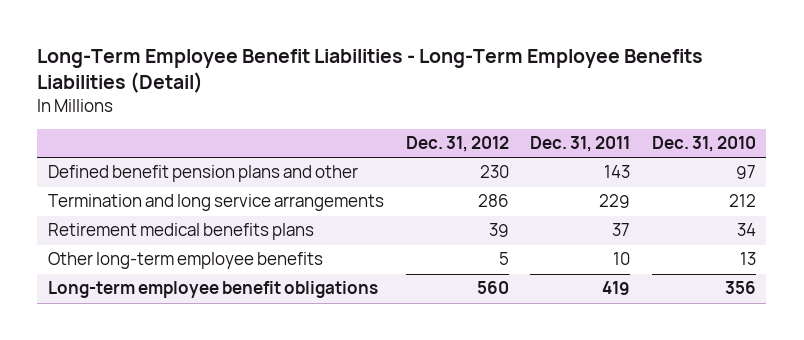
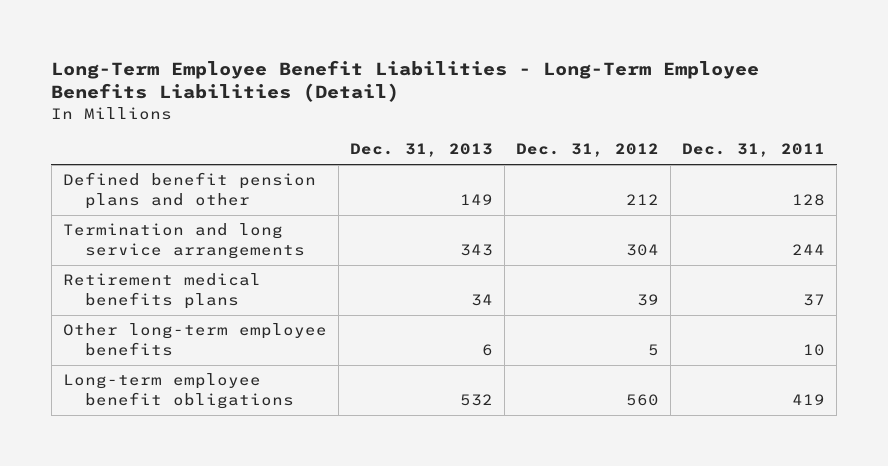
- | Dec. 31, 2012 | Dec. 31, 2011 | Dec. 31, 2010
+ | Dec. 31, 2013 | Dec. 31, 2012 | Dec. 31, 2011
- Defined benefit pension plans and other | 230 | 143 | 97
- Termination and long service arrangements | 286 | 229 | 212
+ Defined benefit pension plans and other | 149 | 212 | 128
+ Termination and long service arrangements | 343 | 304 | 244

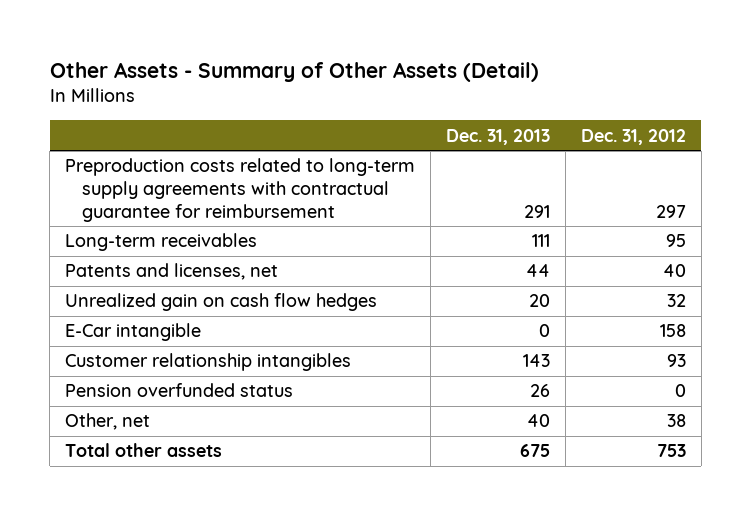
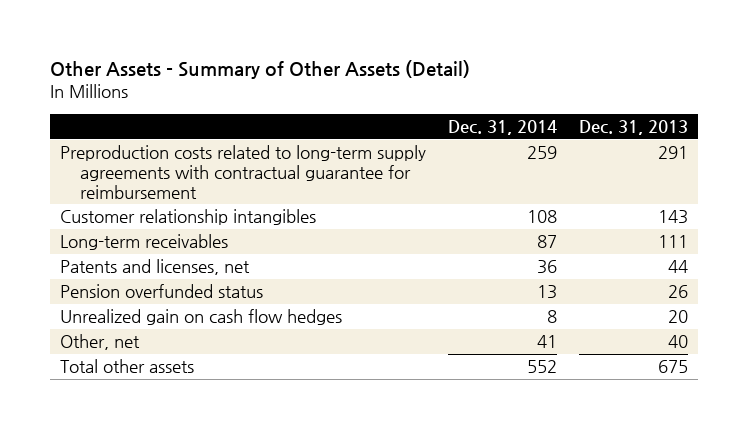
- | Dec. 31, 2013 | Dec. 31, 2012
+ | Dec. 31, 2014 | Dec. 31, 2013
moved up: Customer relationship intangibles | 108 | 143
- E-Car intangible | 0 | 158
moved down: Unrealized gain on cash flow hedges | 8 | 20

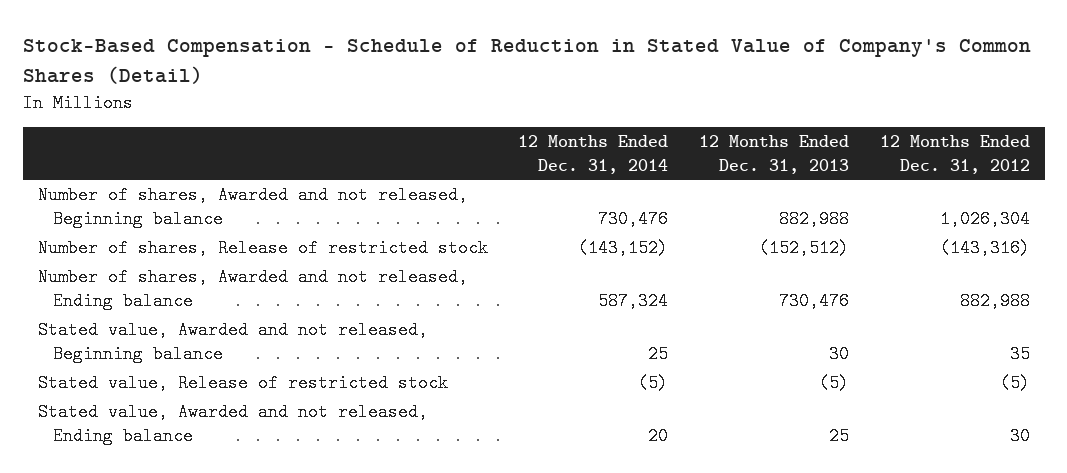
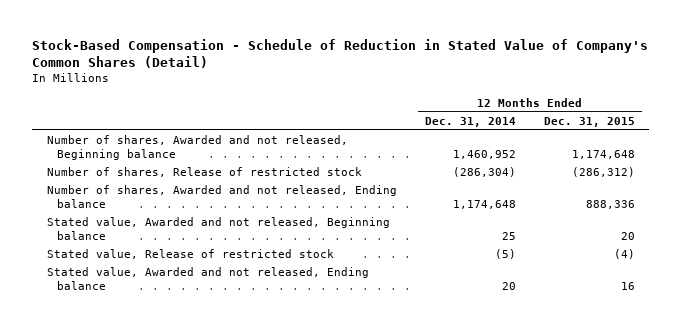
- | 12 Months Ended Dec. 31, 2014 | 12 Months Ended Dec. 31, 2013 | 12 Months Ended Dec. 31, 2012
+ | 12 Months Ended Dec. 31, 2014 | 12 Months Ended Dec. 31, 2015
- Number of shares, Awarded and not released, Beginning balance | 730,476 | 882,988 | 1,026,304
- Number of shares, Release of restricted stock | (143,152) | (152,512) | (143,316)
- Number of shares, Awarded and not released, Ending balance | 587,324 | 730,476 | 882,988
+ Number of shares, Awarded and not released, Beginning balance | 1,460,952 | 1,174,648
+ Number of shares, Release of restricted stock | (286,304) | (286,312)
+ Number of shares, Awarded and not released, Ending balance | 1,174,648 | 888,336

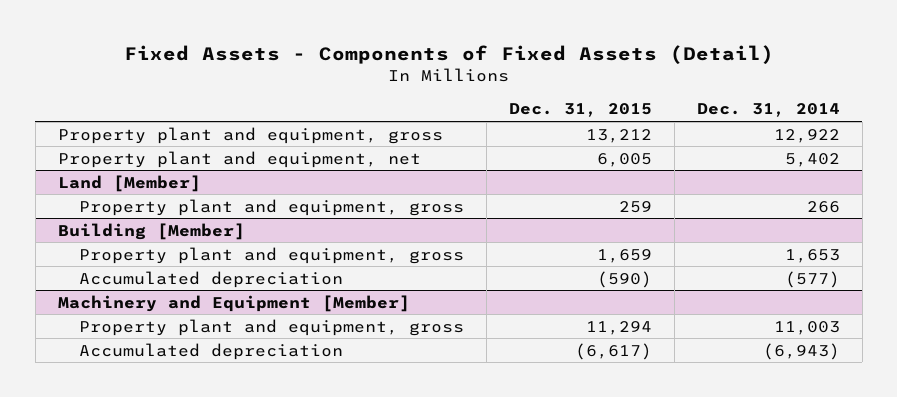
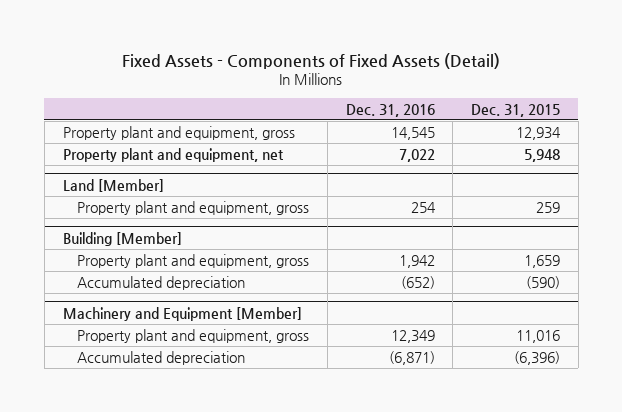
- | Dec. 31, 2015 | Dec. 31, 2014
+ | Dec. 31, 2016 | Dec. 31, 2015
- Property plant and equipment, gross | 13,212 | 12,922
- Property plant and equipment, net | 6,005 | 5,402
+ Property plant and equipment, gross | 14,545 | 12,934
+ Property plant and equipment, net | 7,022 | 5,948
@ Machinery and Equipment [Member]
- Property plant and equipment, gross | 11,294 | 11,003
- Accumulated depreciation | (6,617) | (6,943)
+ Property plant and equipment, gross | 12,349 | 11,016
+ Accumulated depreciation | (6,871) | (6,396)

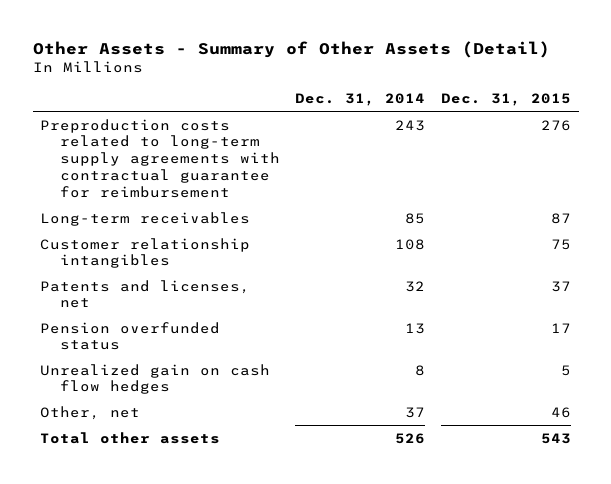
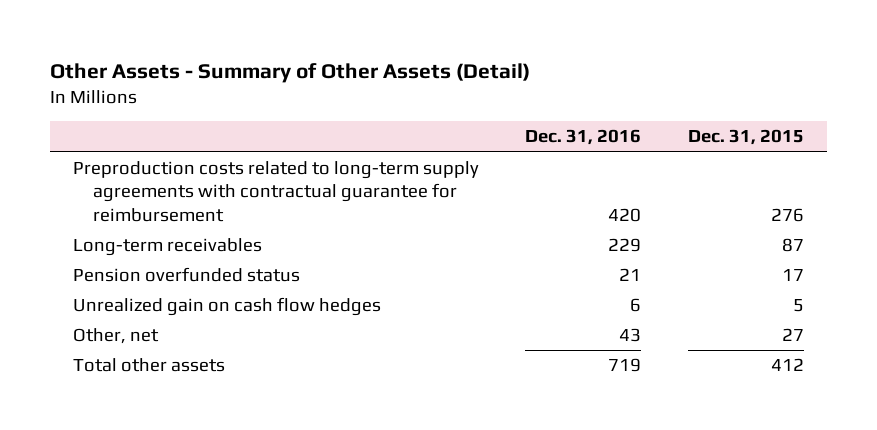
- | Dec. 31, 2014 | Dec. 31, 2015
+ | Dec. 31, 2016 | Dec. 31, 2015
- Customer relationship intangibles | 108 | 75
- Patents and licenses, net | 32 | 37
- Other, net | 37 | 46
- Total other assets | 526 | 543
+ Other, net | 43 | 27
+ Total other assets | 719 | 412

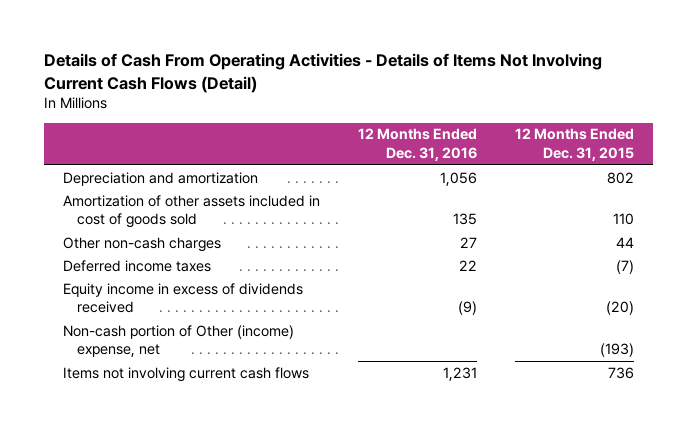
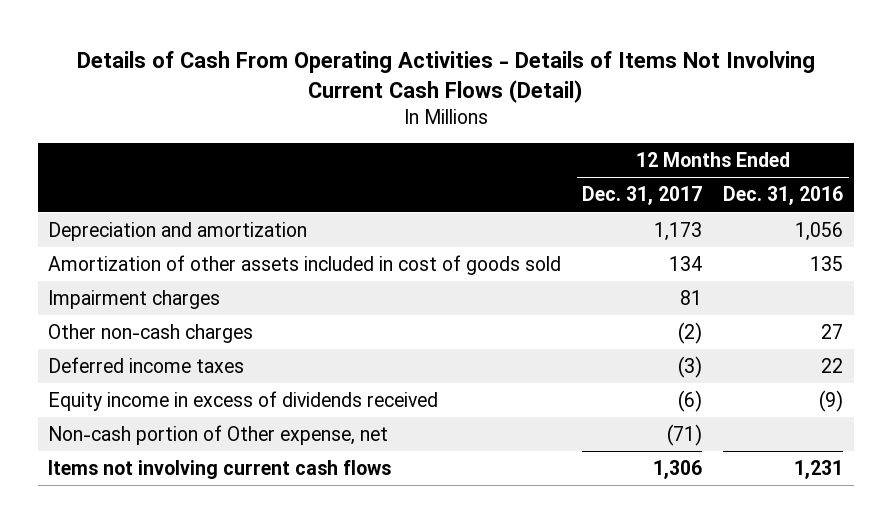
- | 12 Months Ended Dec. 31, 2016 | 12 Months Ended Dec. 31, 2015
+ | 12 Months Ended Dec. 31, 2017 | 12 Months Ended Dec. 31, 2016
+ Impairment charges | 81 |
- Non-cash portion of Other (income) expense, net | | (193)
+ Non-cash portion of Other expense, net | (71) |

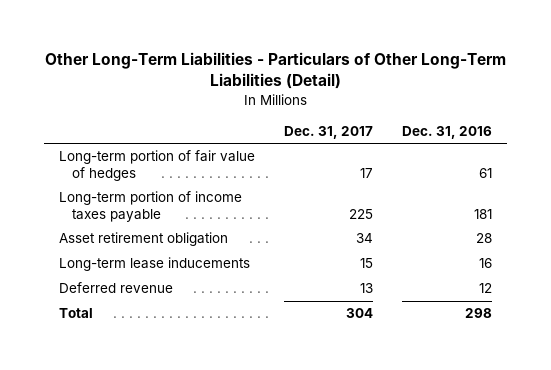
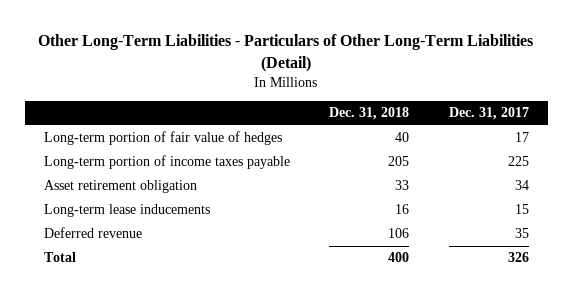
- | Dec. 31, 2017 | Dec. 31, 2016
+ | Dec. 31, 2018 | Dec. 31, 2017
- Deferred revenue | 13 | 12
- Total | 304 | 298
+ Deferred revenue | 106 | 35
+ Total | 400 | 326

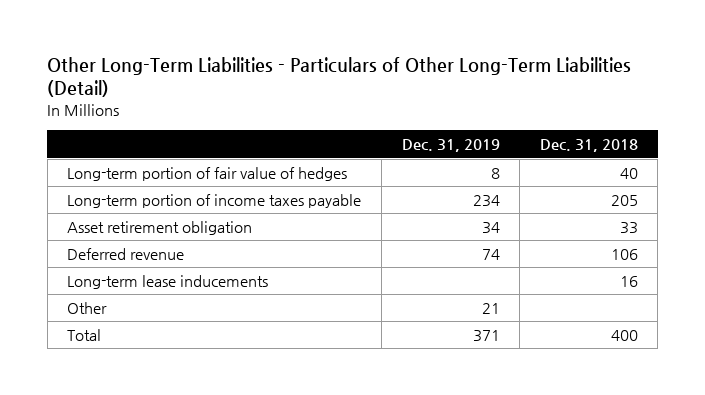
- | Dec. 31, 2018 | Dec. 31, 2017
+ | Dec. 31, 2019 | Dec. 31, 2018
moved down: Long-term lease inducements | | 16
+ Other | 21 |

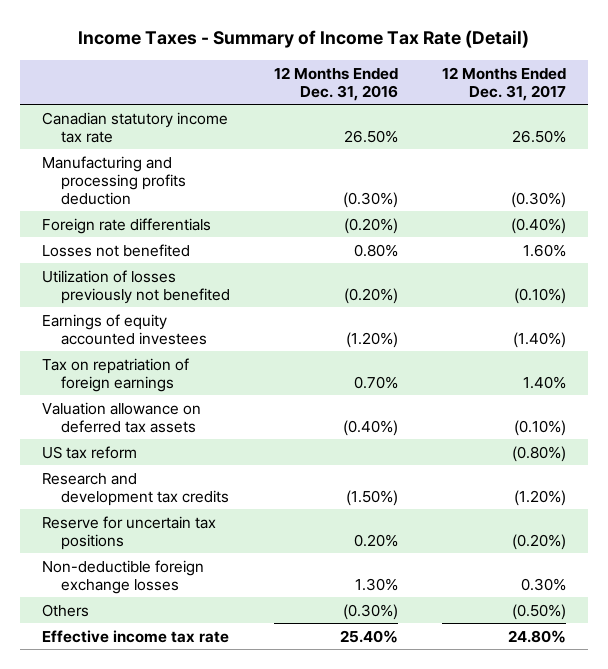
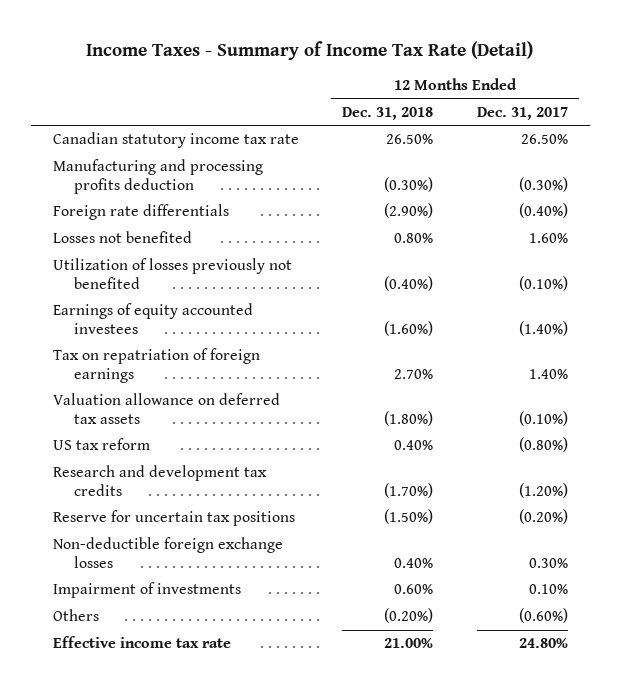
- | 12 Months Ended Dec. 31, 2016 | 12 Months Ended Dec. 31, 2017
+ | 12 Months Ended Dec. 31, 2018 | 12 Months Ended Dec. 31, 2017
- Others | (0.30%) | (0.50%)
+ Impairment of investments | 0.60% | 0.10%
+ Others | (0.20%) | (0.60%)

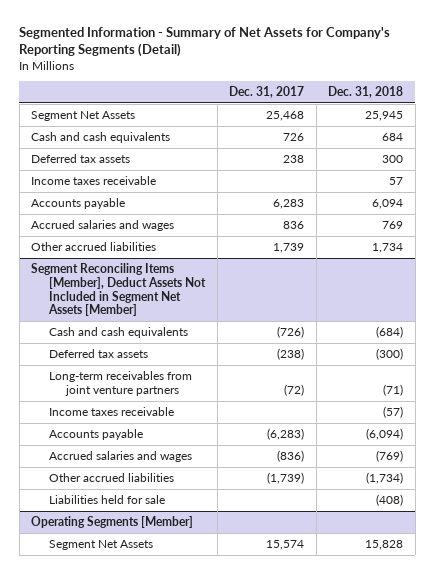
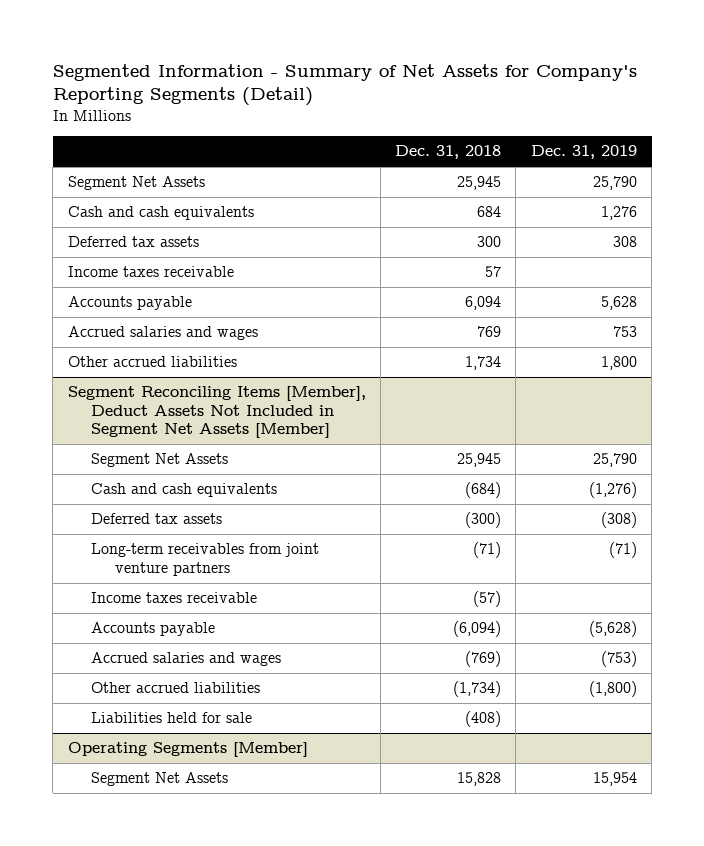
- | Dec. 31, 2017 | Dec. 31, 2018
+ | Dec. 31, 2018 | Dec. 31, 2019
@ Segment Reconciling Items [Member], Deduct Assets Not Included in Segment Net Assets [Member]
+ Segment Net Assets | 25,945 | 25,790

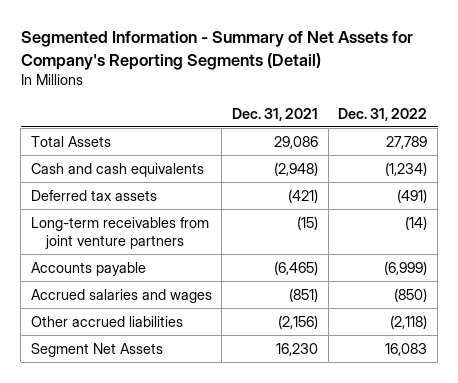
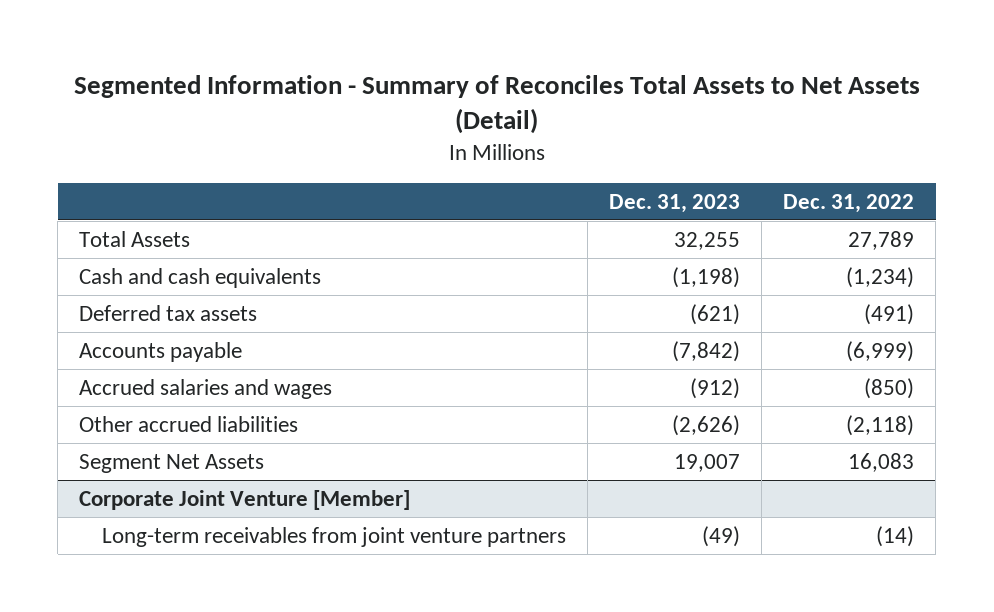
- Segmented Information - Summary of Net Assets for Company's Reporting Segments (Detail)
+ Segmented Information - Summary of Reconciles Total Assets to Net Assets (Detail)
- | Dec. 31, 2021 | Dec. 31, 2022
+ | Dec. 31, 2023 | Dec. 31, 2022
- Long-term receivables from joint venture partners | (15) | (14)
+ Corporate Joint Venture [Member]
+ Long-term receivables from joint venture partners | (49) | (14)

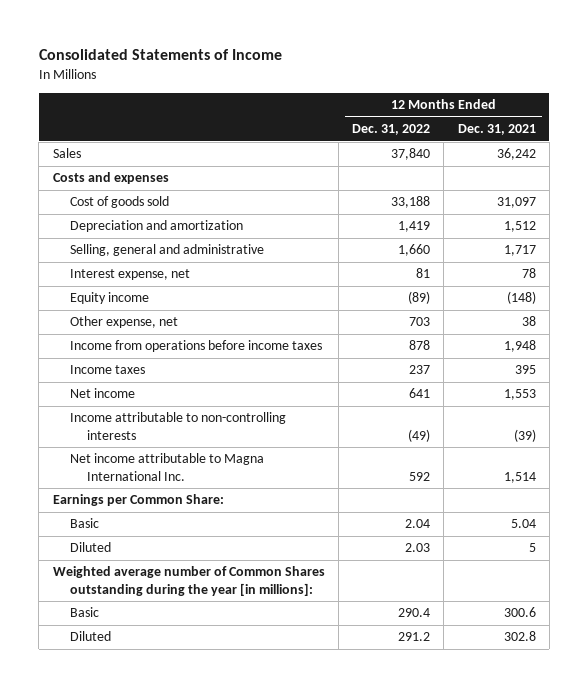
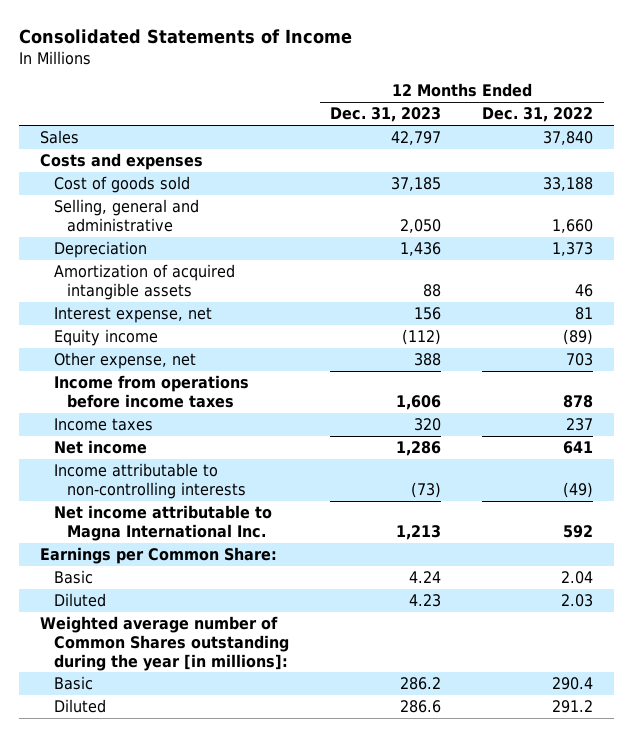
- | 12 Months Ended Dec. 31, 2022 | 12 Months Ended Dec. 31, 2021
+ | 12 Months Ended Dec. 31, 2023 | 12 Months Ended Dec. 31, 2022
- Depreciation and amortization | 1,419 | 1,512
+ Depreciation | 1,436 | 1,373
+ Amortization of acquired intangible assets | 88 | 46

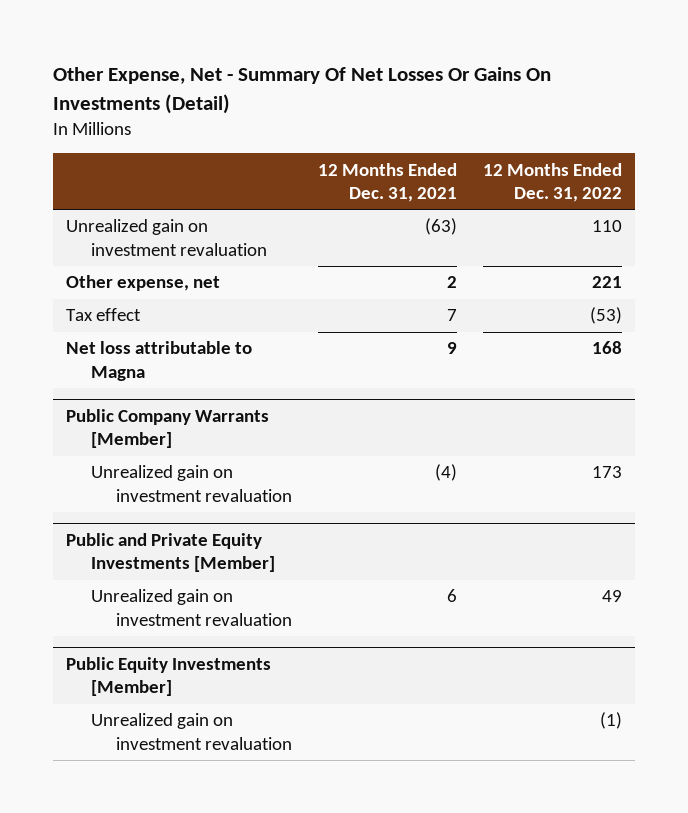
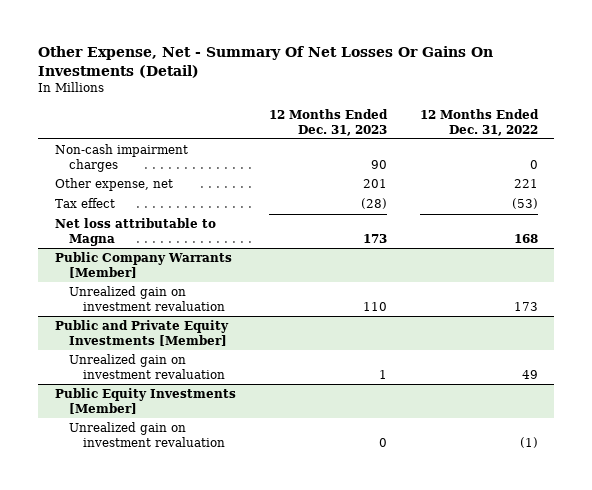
- | 12 Months Ended Dec. 31, 2021 | 12 Months Ended Dec. 31, 2022
+ | 12 Months Ended Dec. 31, 2023 | 12 Months Ended Dec. 31, 2022
- Unrealized gain on investment revaluation | (63) | 110
+ Non-cash impairment charges | 90 | 0

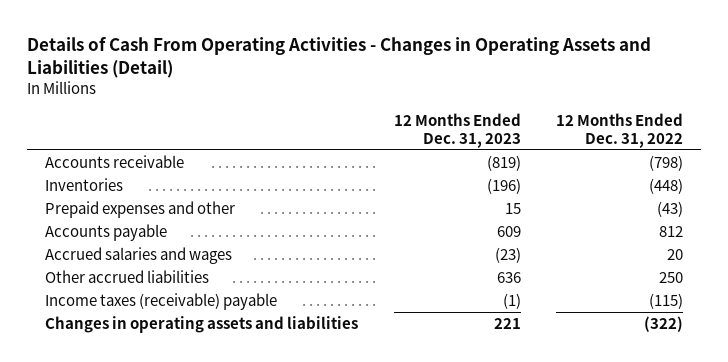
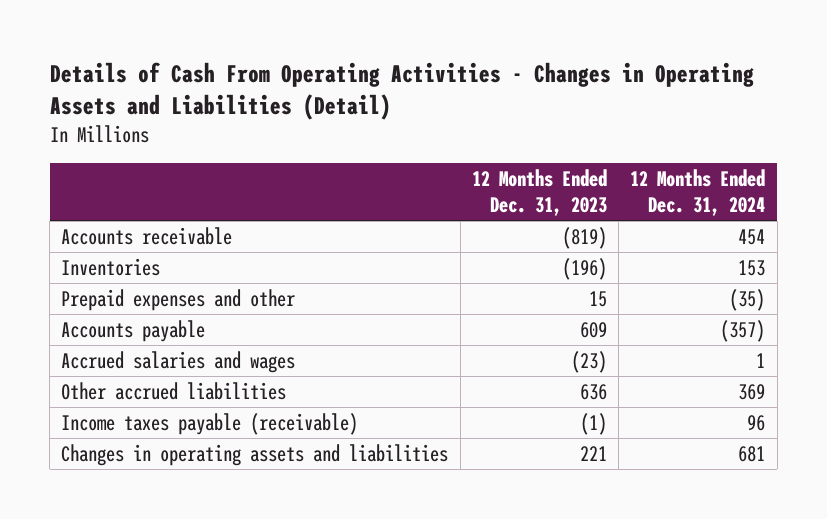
- | 12 Months Ended Dec. 31, 2023 | 12 Months Ended Dec. 31, 2022
+ | 12 Months Ended Dec. 31, 2023 | 12 Months Ended Dec. 31, 2024
- Income taxes (receivable) payable | (1) | (115)
+ Income taxes payable (receivable) | (1) | 96

